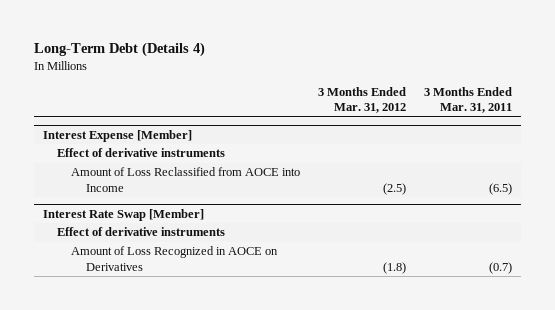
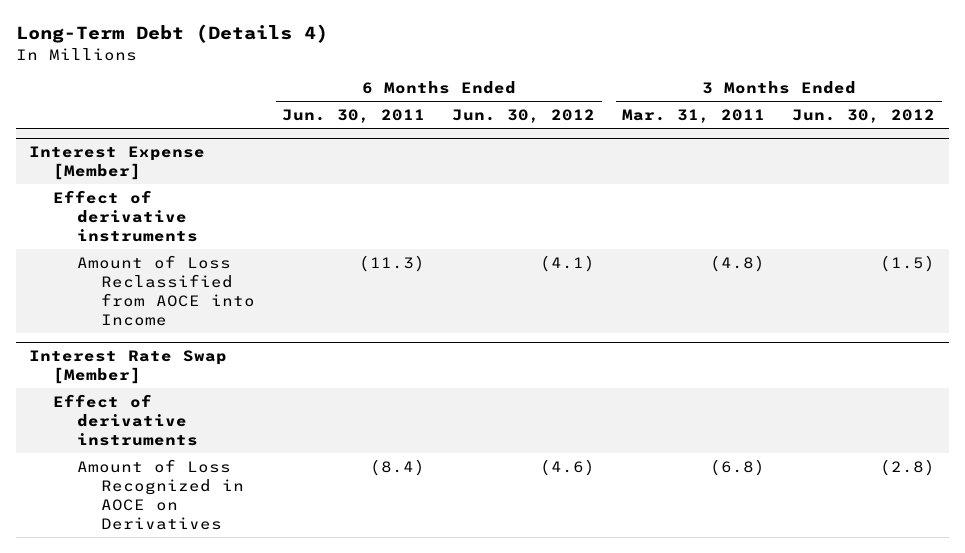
- | 3 Months Ended Mar. 31, 2012 | 3 Months Ended Mar. 31, 2011
+ | 6 Months Ended Jun. 30, 2011 | 6 Months Ended Jun. 30, 2012 | 3 Months Ended Mar. 31, 2011 | 3 Months Ended Jun. 30, 2012
@ Interest Expense [Member]
- Amount of Loss Reclassified from AOCE into Income | (2.5) | (6.5)
+ Amount of Loss Reclassified from AOCE into Income | (11.3) | (4.1) | (4.8) | (1.5)
@ Interest Rate Swap [Member]
- Amount of Loss Recognized in AOCE on Derivatives | (1.8) | (0.7)
+ Amount of Loss Recognized in AOCE on Derivatives | (8.4) | (4.6) | (6.8) | (2.8)

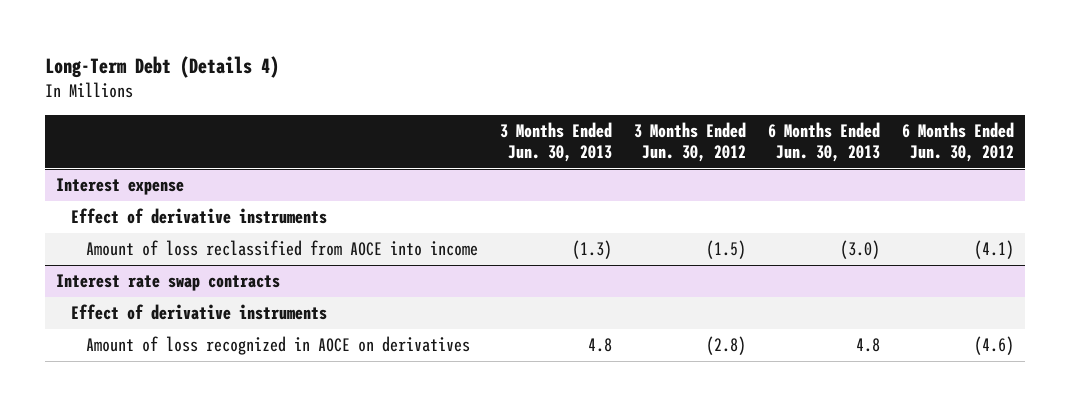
- | 6 Months Ended Jun. 30, 2011 | 6 Months Ended Jun. 30, 2012 | 3 Months Ended Mar. 31, 2011 | 3 Months Ended Jun. 30, 2012
+ | 3 Months Ended Jun. 30, 2013 | 3 Months Ended Jun. 30, 2012 | 6 Months Ended Jun. 30, 2013 | 6 Months Ended Jun. 30, 2012
- Interest Expense [Member]
+ Interest expense
- Amount of Loss Reclassified from AOCE into Income | (11.3) | (4.1) | (4.8) | (1.5)
- Interest Rate Swap [Member]
+ Amount of loss reclassified from AOCE into income | (1.3) | (1.5) | (3.0) | (4.1)
+ Interest rate swap contracts
- Amount of Loss Recognized in AOCE on Derivatives | (8.4) | (4.6) | (6.8) | (2.8)
+ Amount of loss recognized in AOCE on derivatives | 4.8 | (2.8) | 4.8 | (4.6)

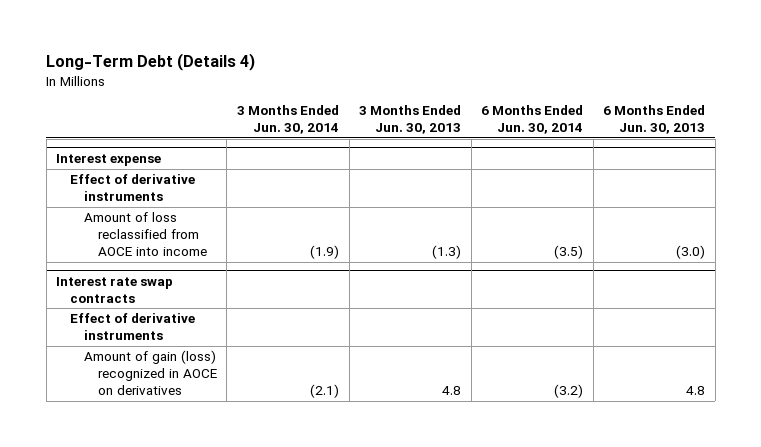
- | 3 Months Ended Jun. 30, 2013 | 3 Months Ended Jun. 30, 2012 | 6 Months Ended Jun. 30, 2013 | 6 Months Ended Jun. 30, 2012
+ | 3 Months Ended Jun. 30, 2014 | 3 Months Ended Jun. 30, 2013 | 6 Months Ended Jun. 30, 2014 | 6 Months Ended Jun. 30, 2013
@ Interest rate swap contracts
- Amount of loss recognized in AOCE on derivatives | 4.8 | (2.8) | 4.8 | (4.6)
+ Amount of gain (loss) recognized in AOCE on derivatives | (2.1) | 4.8 | (3.2) | 4.8

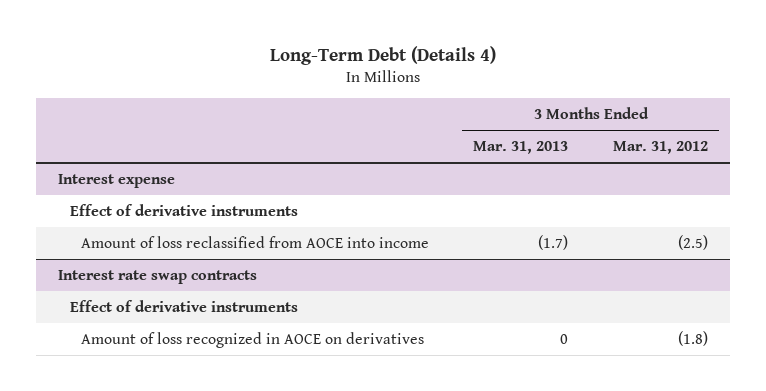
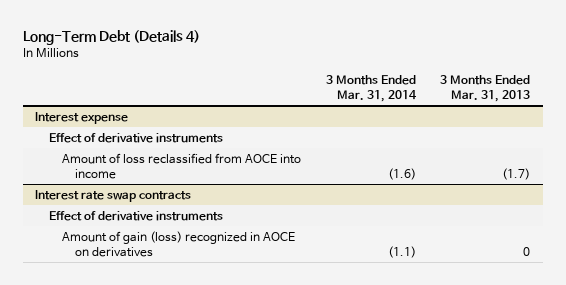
- | 3 Months Ended Mar. 31, 2013 | 3 Months Ended Mar. 31, 2012
+ | 3 Months Ended Mar. 31, 2014 | 3 Months Ended Mar. 31, 2013
@ Interest rate swap contracts
- Amount of loss recognized in AOCE on derivatives | 0 | (1.8)
+ Amount of gain (loss) recognized in AOCE on derivatives | (1.1) | 0

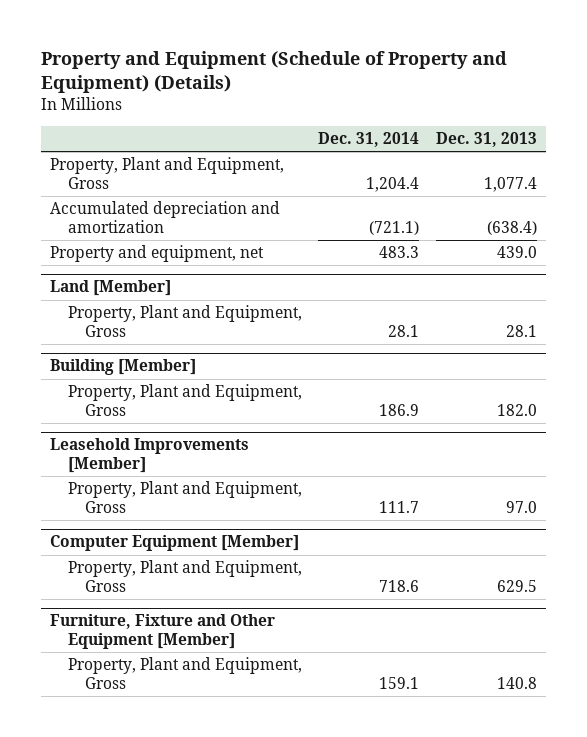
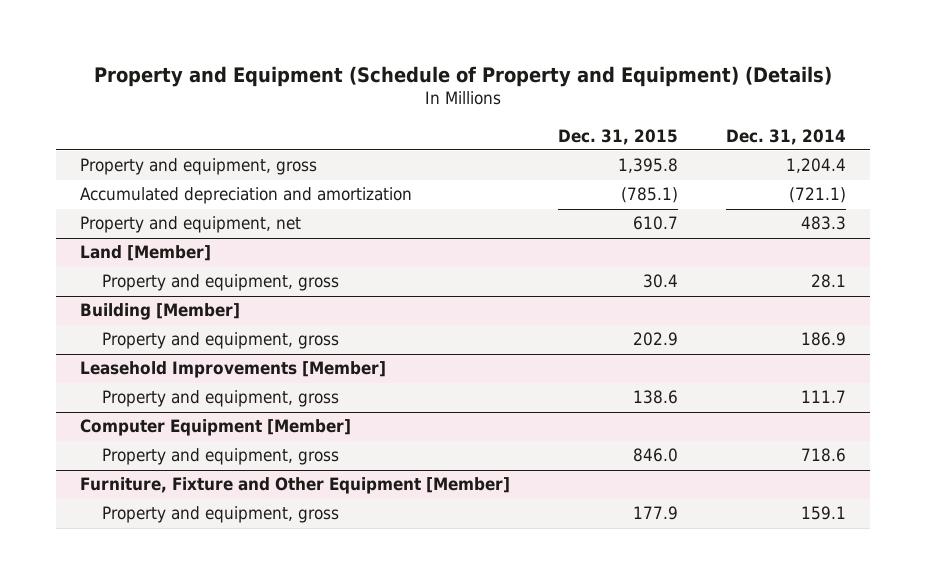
- | Dec. 31, 2014 | Dec. 31, 2013
+ | Dec. 31, 2015 | Dec. 31, 2014
- Property, Plant and Equipment, Gross | 1,204.4 | 1,077.4
+ Property and equipment, gross | 1,395.8 | 1,204.4
@ Land [Member]
- Property, Plant and Equipment, Gross | 28.1 | 28.1
+ Property and equipment, gross | 30.4 | 28.1
@ Building [Member]
- Property, Plant and Equipment, Gross | 186.9 | 182.0
+ Property and equipment, gross | 202.9 | 186.9
@ Leasehold Improvements [Member]
- Property, Plant and Equipment, Gross | 111.7 | 97.0
+ Property and equipment, gross | 138.6 | 111.7
@ Computer Equipment [Member]
- Property, Plant and Equipment, Gross | 718.6 | 629.5
+ Property and equipment, gross | 846.0 | 718.6
@ Furniture, Fixture and Other Equipment [Member]
- Property, Plant and Equipment, Gross | 159.1 | 140.8
+ Property and equipment, gross | 177.9 | 159.1

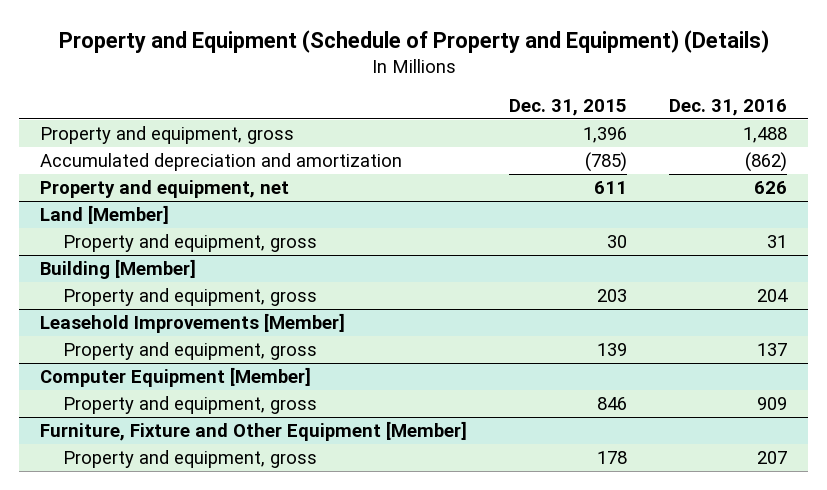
- | Dec. 31, 2015 | Dec. 31, 2014
+ | Dec. 31, 2015 | Dec. 31, 2016
- Property and equipment, gross | 1,395.8 | 1,204.4
- Accumulated depreciation and amortization | (785.1) | (721.1)
- Property and equipment, net | 610.7 | 483.3
+ Property and equipment, gross | 1,396 | 1,488
+ Accumulated depreciation and amortization | (785) | (862)
+ Property and equipment, net | 611 | 626
@ Land [Member]
- Property and equipment, gross | 30.4 | 28.1
+ Property and equipment, gross | 30 | 31
@ Building [Member]
- Property and equipment, gross | 202.9 | 186.9
+ Property and equipment, gross | 203 | 204
@ Leasehold Improvements [Member]
- Property and equipment, gross | 138.6 | 111.7
+ Property and equipment, gross | 139 | 137
@ Computer Equipment [Member]
- Property and equipment, gross | 846.0 | 718.6
+ Property and equipment, gross | 846 | 909
@ Furniture, Fixture and Other Equipment [Member]
- Property and equipment, gross | 177.9 | 159.1
+ Property and equipment, gross | 178 | 207

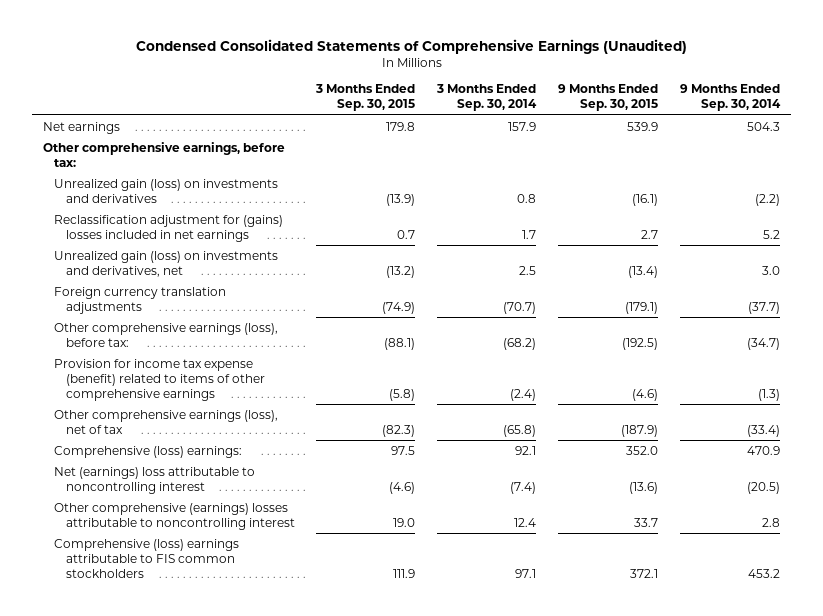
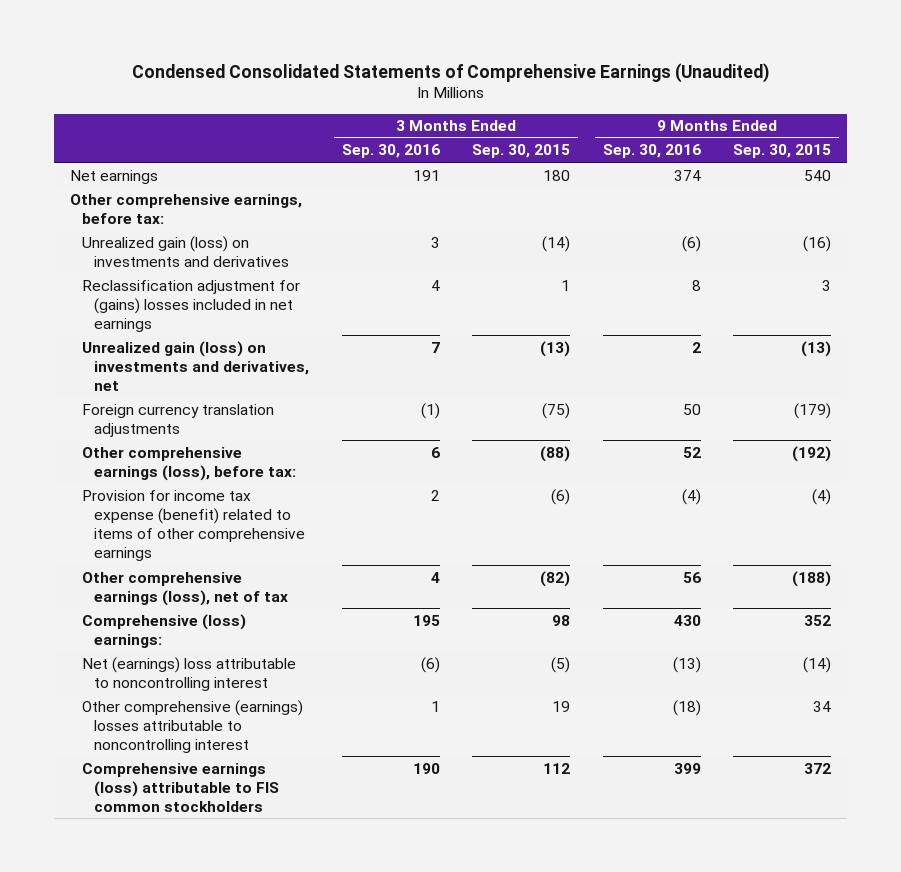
- | 3 Months Ended Sep. 30, 2015 | 3 Months Ended Sep. 30, 2014 | 9 Months Ended Sep. 30, 2015 | 9 Months Ended Sep. 30, 2014
+ | 3 Months Ended Sep. 30, 2016 | 3 Months Ended Sep. 30, 2015 | 9 Months Ended Sep. 30, 2016 | 9 Months Ended Sep. 30, 2015
- Net earnings | 179.8 | 157.9 | 539.9 | 504.3
+ Net earnings | 191 | 180 | 374 | 540
- Unrealized gain (loss) on investments and derivatives | (13.9) | 0.8 | (16.1) | (2.2)
- Reclassification adjustment for (gains) losses included in net earnings | 0.7 | 1.7 | 2.7 | 5.2
- Unrealized gain (loss) on investments and derivatives, net | (13.2) | 2.5 | (13.4) | 3.0
- Foreign currency translation adjustments | (74.9) | (70.7) | (179.1) | (37.7)
- Other comprehensive earnings (loss), before tax: | (88.1) | (68.2) | (192.5) | (34.7)
- Provision for income tax expense (benefit) related to items of other comprehensive earnings | (5.8) | (2.4) | (4.6) | (1.3)
- Other comprehensive earnings (loss), net of tax | (82.3) | (65.8) | (187.9) | (33.4)
- Comprehensive (loss) earnings: | 97.5 | 92.1 | 352.0 | 470.9
- Net (earnings) loss attributable to noncontrolling interest | (4.6) | (7.4) | (13.6) | (20.5)
- Other comprehensive (earnings) losses attributable to noncontrolling interest | 19.0 | 12.4 | 33.7 | 2.8
- Comprehensive (loss) earnings attributable to FIS common stockholders | 111.9 | 97.1 | 372.1 | 453.2
+ Unrealized gain (loss) on investments and derivatives | 3 | (14) | (6) | (16)
+ Reclassification adjustment for (gains) losses included in net earnings | 4 | 1 | 8 | 3
+ Unrealized gain (loss) on investments and derivatives, net | 7 | (13) | 2 | (13)
+ Foreign currency translation adjustments | (1) | (75) | 50 | (179)
+ Other comprehensive earnings (loss), before tax: | 6 | (88) | 52 | (192)
+ Provision for income tax expense (benefit) related to items of other comprehensive earnings | 2 | (6) | (4) | (4)
+ Other comprehensive earnings (loss), net of tax | 4 | (82) | 56 | (188)
+ Comprehensive (loss) earnings: | 195 | 98 | 430 | 352
+ Net (earnings) loss attributable to noncontrolling interest | (6) | (5) | (13) | (14)
+ Other comprehensive (earnings) losses attributable to noncontrolling interest | 1 | 19 | (18) | 34
+ Comprehensive earnings (loss) attributable to FIS common stockholders | 190 | 112 | 399 | 372

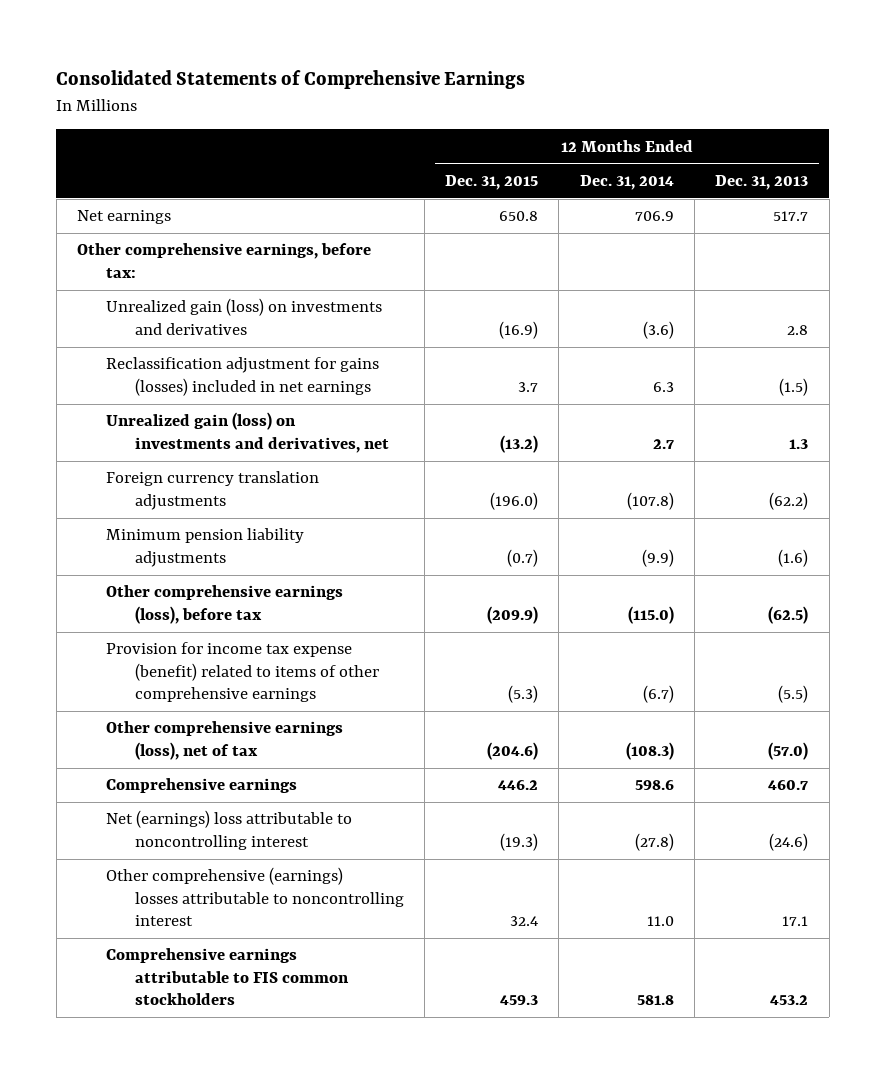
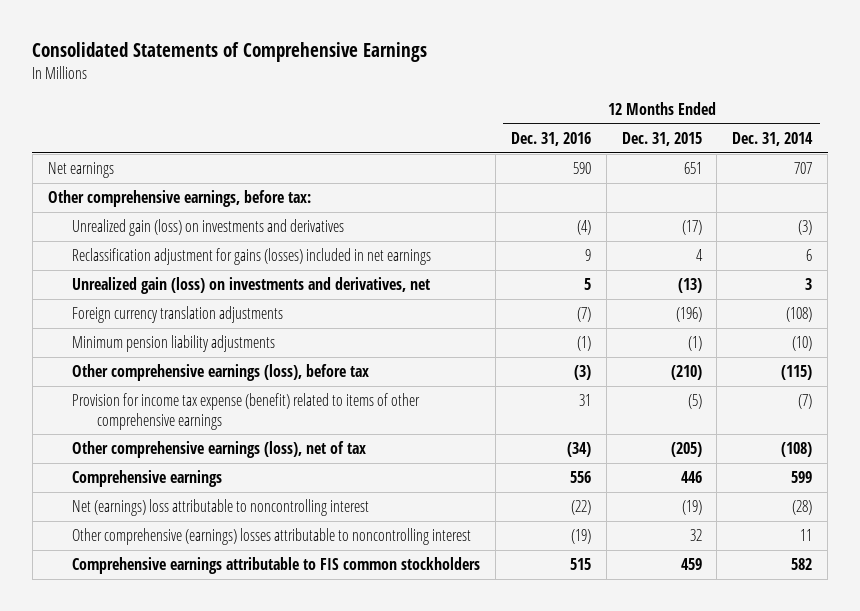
- | 12 Months Ended Dec. 31, 2015 | 12 Months Ended Dec. 31, 2014 | 12 Months Ended Dec. 31, 2013
+ | 12 Months Ended Dec. 31, 2016 | 12 Months Ended Dec. 31, 2015 | 12 Months Ended Dec. 31, 2014
- Net earnings | 650.8 | 706.9 | 517.7
+ Net earnings | 590 | 651 | 707
- Unrealized gain (loss) on investments and derivatives | (16.9) | (3.6) | 2.8
- Reclassification adjustment for gains (losses) included in net earnings | 3.7 | 6.3 | (1.5)
- Unrealized gain (loss) on investments and derivatives, net | (13.2) | 2.7 | 1.3
- Foreign currency translation adjustments | (196.0) | (107.8) | (62.2)
- Minimum pension liability adjustments | (0.7) | (9.9) | (1.6)
- Other comprehensive earnings (loss), before tax | (209.9) | (115.0) | (62.5)
- Provision for income tax expense (benefit) related to items of other comprehensive earnings | (5.3) | (6.7) | (5.5)
- Other comprehensive earnings (loss), net of tax | (204.6) | (108.3) | (57.0)
- Comprehensive earnings | 446.2 | 598.6 | 460.7
- Net (earnings) loss attributable to noncontrolling interest | (19.3) | (27.8) | (24.6)
- Other comprehensive (earnings) losses attributable to noncontrolling interest | 32.4 | 11.0 | 17.1
- Comprehensive earnings attributable to FIS common stockholders | 459.3 | 581.8 | 453.2
+ Unrealized gain (loss) on investments and derivatives | (4) | (17) | (3)
+ Reclassification adjustment for gains (losses) included in net earnings | 9 | 4 | 6
+ Unrealized gain (loss) on investments and derivatives, net | 5 | (13) | 3
+ Foreign currency translation adjustments | (7) | (196) | (108)
+ Minimum pension liability adjustments | (1) | (1) | (10)
+ Other comprehensive earnings (loss), before tax | (3) | (210) | (115)
+ Provision for income tax expense (benefit) related to items of other comprehensive earnings | 31 | (5) | (7)
+ Other comprehensive earnings (loss), net of tax | (34) | (205) | (108)
+ Comprehensive earnings | 556 | 446 | 599
+ Net (earnings) loss attributable to noncontrolling interest | (22) | (19) | (28)
+ Other comprehensive (earnings) losses attributable to noncontrolling interest | (19) | 32 | 11
+ Comprehensive earnings attributable to FIS common stockholders | 515 | 459 | 582

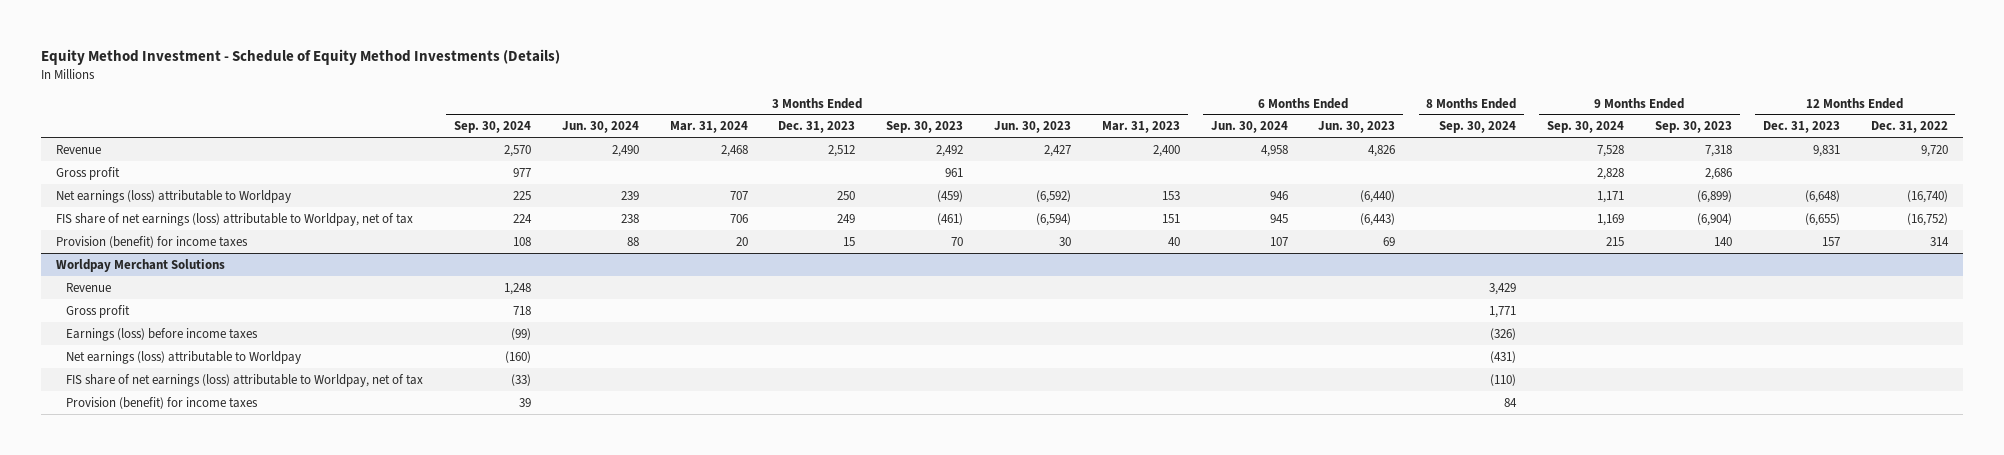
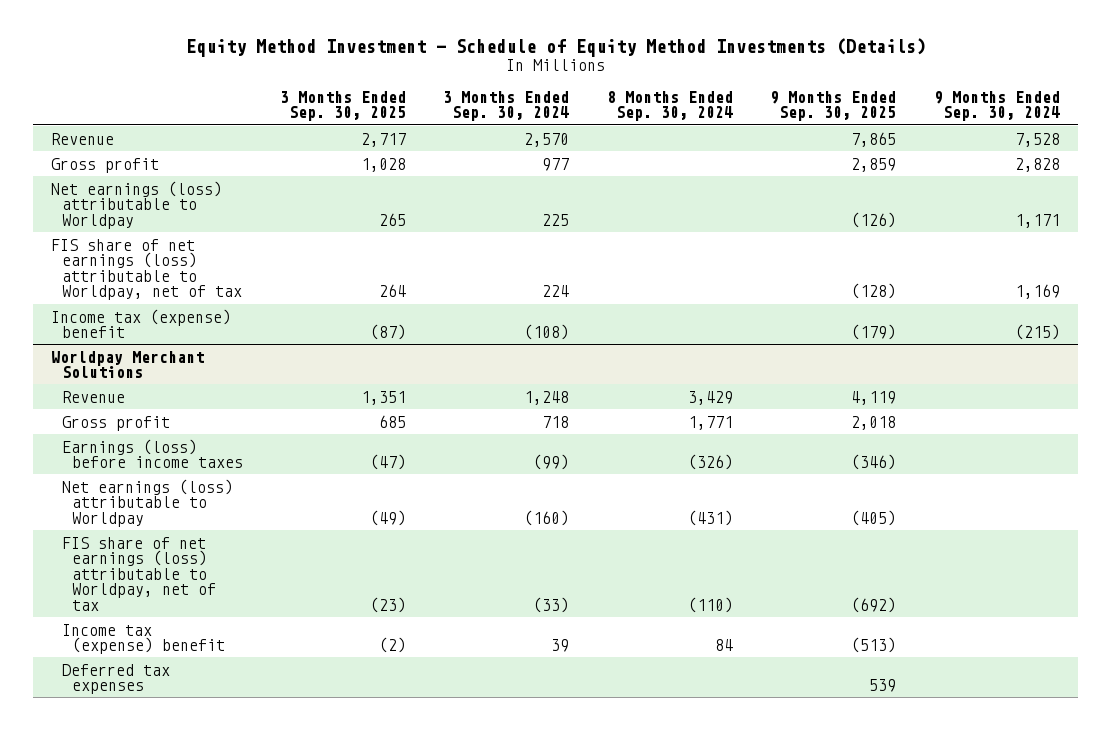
- | 3 Months Ended Sep. 30, 2024 | 3 Months Ended Jun. 30, 2024 | 3 Months Ended Mar. 31, 2024 | 3 Months Ended Dec. 31, 2023 | 3 Months Ended Sep. 30, 2023 | 3 Months Ended Jun. 30, 2023 | 3 Months Ended Mar. 31, 2023 | 6 Months Ended Jun. 30, 2024 | 6 Months Ended Jun. 30, 2023 | 8 Months Ended Sep. 30, 2024 | 9 Months Ended Sep. 30, 2024 | 9 Months Ended Sep. 30, 2023 | 12 Months Ended Dec. 31, 2023 | 12 Months Ended Dec. 31, 2022
+ | 3 Months Ended Sep. 30, 2025 | 3 Months Ended Sep. 30, 2024 | 8 Months Ended Sep. 30, 2024 | 9 Months Ended Sep. 30, 2025 | 9 Months Ended Sep. 30, 2024
- Provision (benefit) for income taxes | 108 | 88 | 20 | 15 | 70 | 30 | 40 | 107 | 69 | | 215 | 140 | 157 | 314
+ Income tax (expense) benefit | (87) | (108) | | (179) | (215)
@ Worldpay Merchant Solutions
- Provision (benefit) for income taxes | 39 | | | | | | | | | 84 | | | |
+ Income tax (expense) benefit | (2) | 39 | 84 | (513) |
+ Deferred tax expenses | | | | 539 |

